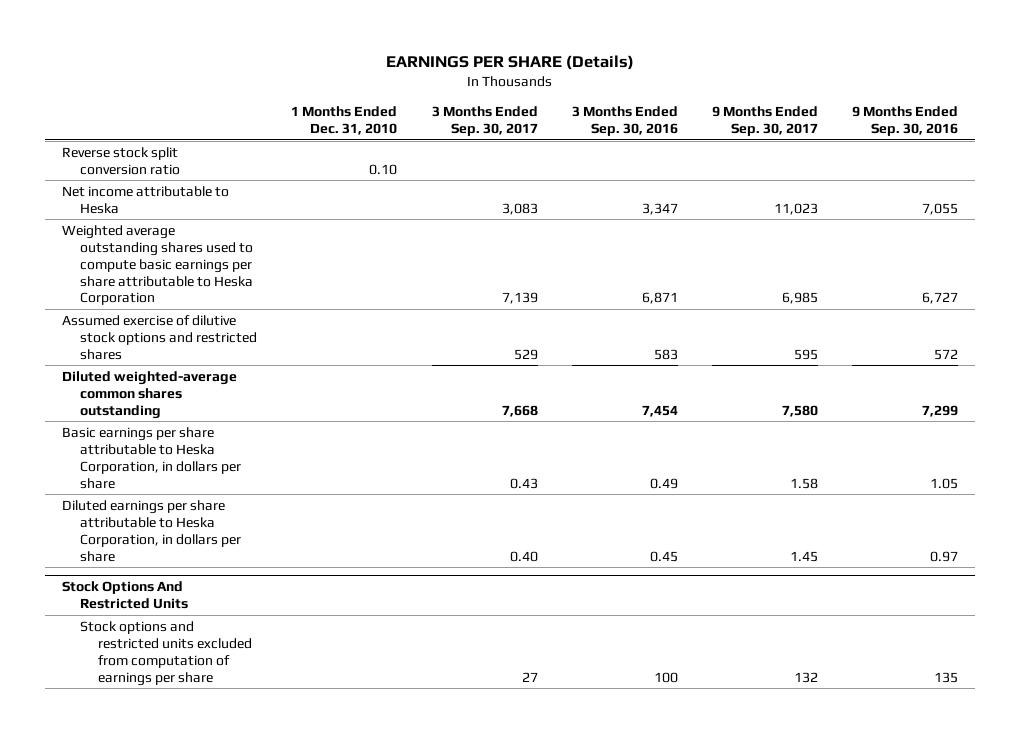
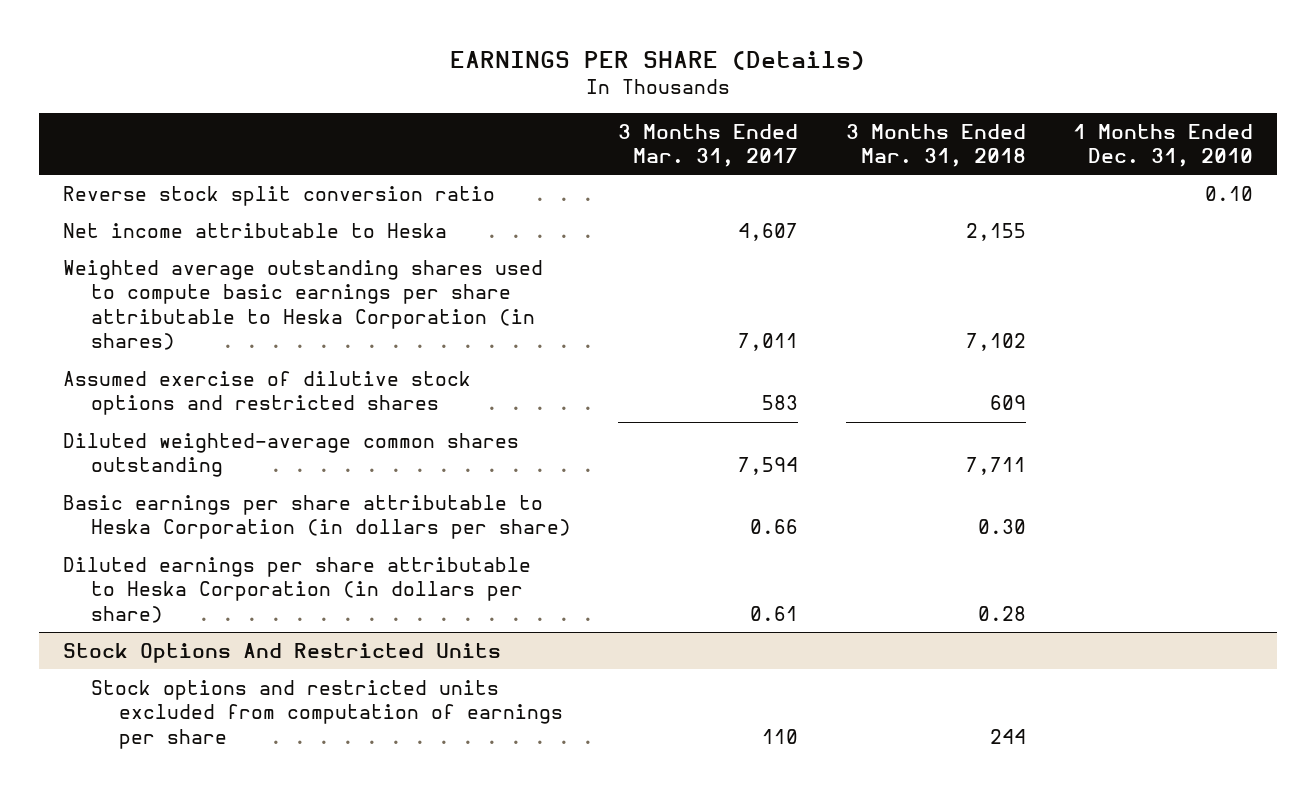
- | 1 Months Ended Dec. 31, 2010 | 3 Months Ended Sep. 30, 2017 | 3 Months Ended Sep. 30, 2016 | 9 Months Ended Sep. 30, 2017 | 9 Months Ended Sep. 30, 2016
+ | 3 Months Ended Mar. 31, 2017 | 3 Months Ended Mar. 31, 2018 | 1 Months Ended Dec. 31, 2010
- Weighted average outstanding shares used to compute basic earnings per share attributable to Heska Corporation | | 7,139 | 6,871 | 6,985 | 6,727
+ Weighted average outstanding shares used to compute basic earnings per share attributable to Heska Corporation (in shares) | 7,011 | 7,102 |
- Basic earnings per share attributable to Heska Corporation, in dollars per share | | 0.43 | 0.49 | 1.58 | 1.05
- Diluted earnings per share attributable to Heska Corporation, in dollars per share | | 0.40 | 0.45 | 1.45 | 0.97
+ Basic earnings per share attributable to Heska Corporation (in dollars per share) | 0.66 | 0.30 |
+ Diluted earnings per share attributable to Heska Corporation (in dollars per share) | 0.61 | 0.28 |

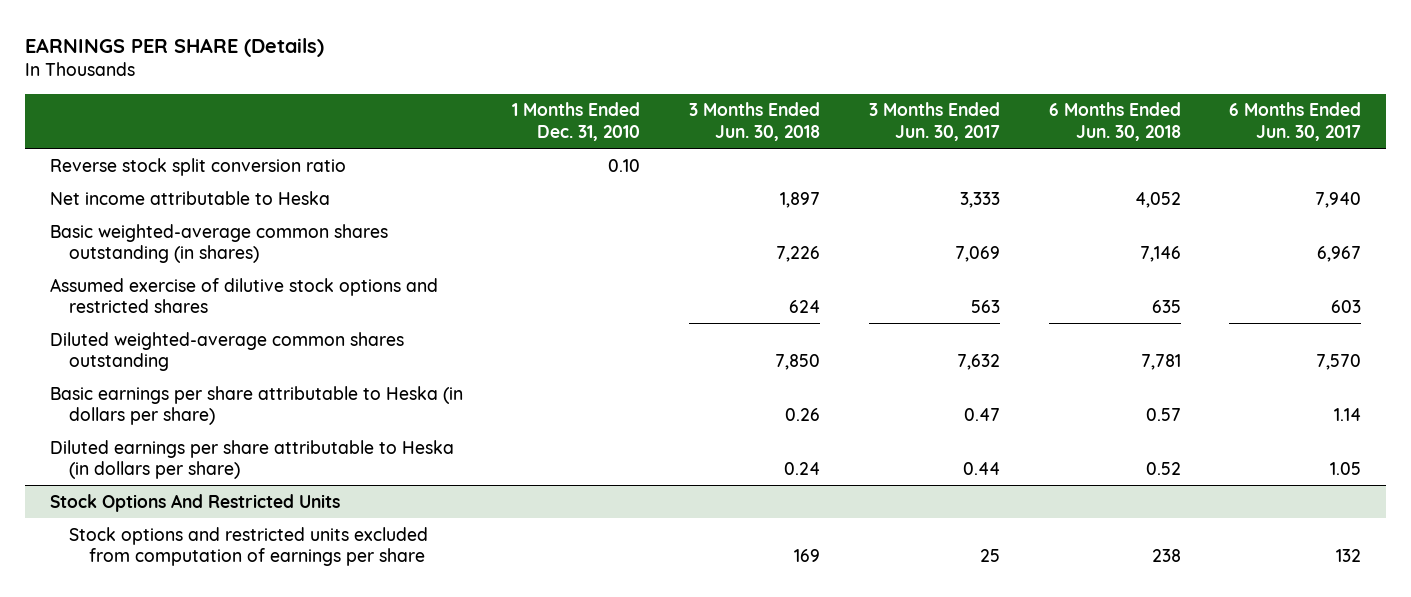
- | 3 Months Ended Mar. 31, 2017 | 3 Months Ended Mar. 31, 2018 | 1 Months Ended Dec. 31, 2010
+ | 1 Months Ended Dec. 31, 2010 | 3 Months Ended Jun. 30, 2018 | 3 Months Ended Jun. 30, 2017 | 6 Months Ended Jun. 30, 2018 | 6 Months Ended Jun. 30, 2017
- Weighted average outstanding shares used to compute basic earnings per share attributable to Heska Corporation (in shares) | 7,011 | 7,102 |
+ Basic weighted-average common shares outstanding (in shares) | | 7,226 | 7,069 | 7,146 | 6,967
- Basic earnings per share attributable to Heska Corporation (in dollars per share) | 0.66 | 0.30 |
- Diluted earnings per share attributable to Heska Corporation (in dollars per share) | 0.61 | 0.28 |
+ Basic earnings per share attributable to Heska (in dollars per share) | | 0.26 | 0.47 | 0.57 | 1.14
+ Diluted earnings per share attributable to Heska (in dollars per share) | | 0.24 | 0.44 | 0.52 | 1.05

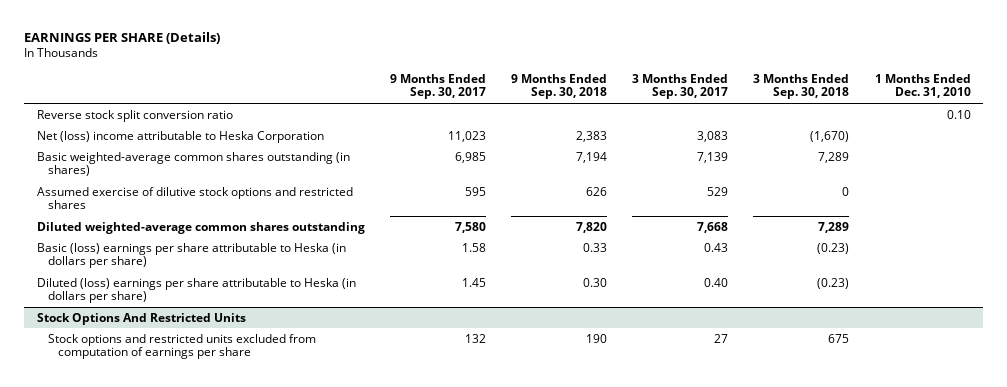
- | 1 Months Ended Dec. 31, 2010 | 3 Months Ended Jun. 30, 2018 | 3 Months Ended Jun. 30, 2017 | 6 Months Ended Jun. 30, 2018 | 6 Months Ended Jun. 30, 2017
+ | 9 Months Ended Sep. 30, 2017 | 9 Months Ended Sep. 30, 2018 | 3 Months Ended Sep. 30, 2017 | 3 Months Ended Sep. 30, 2018 | 1 Months Ended Dec. 31, 2010
- Net income attributable to Heska | | 1,897 | 3,333 | 4,052 | 7,940
+ Net (loss) income attributable to Heska Corporation | 11,023 | 2,383 | 3,083 | (1,670) |
- Basic earnings per share attributable to Heska (in dollars per share) | | 0.26 | 0.47 | 0.57 | 1.14
- Diluted earnings per share attributable to Heska (in dollars per share) | | 0.24 | 0.44 | 0.52 | 1.05
+ Basic (loss) earnings per share attributable to Heska (in dollars per share) | 1.58 | 0.33 | 0.43 | (0.23) |
+ Diluted (loss) earnings per share attributable to Heska (in dollars per share) | 1.45 | 0.30 | 0.40 | (0.23) |

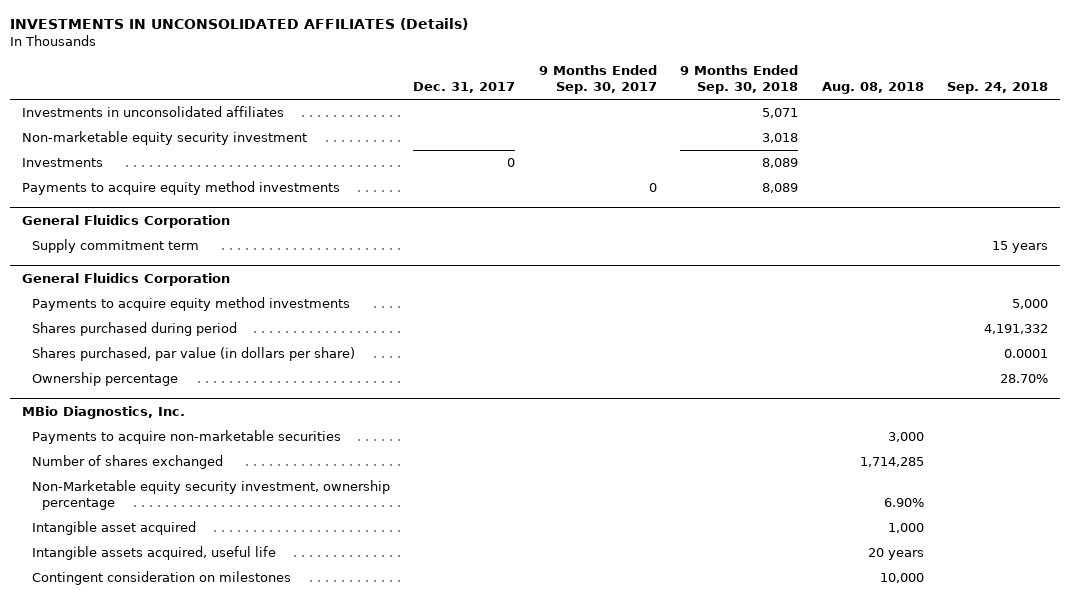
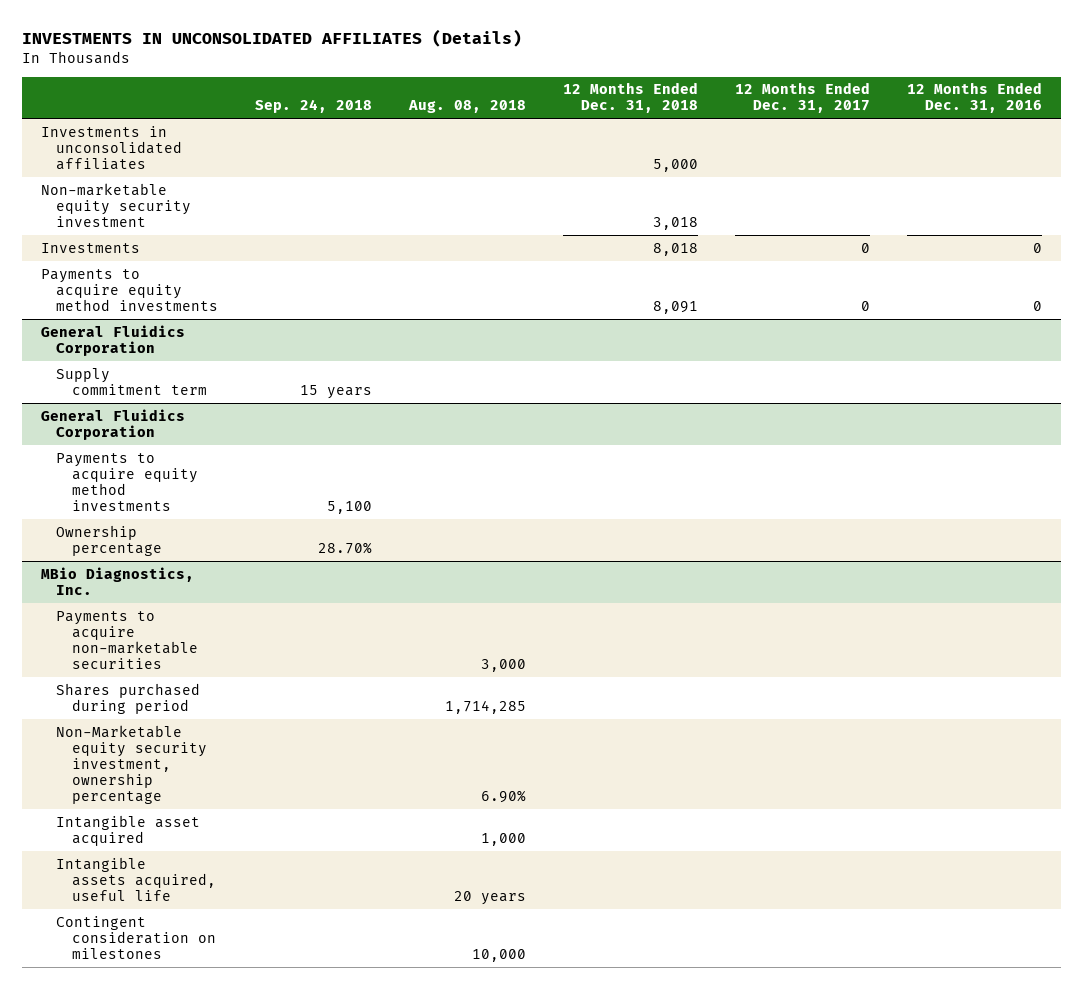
- | Dec. 31, 2017 | 9 Months Ended Sep. 30, 2017 | 9 Months Ended Sep. 30, 2018 | Aug. 08, 2018 | Sep. 24, 2018
+ | Sep. 24, 2018 | Aug. 08, 2018 | 12 Months Ended Dec. 31, 2018 | 12 Months Ended Dec. 31, 2017 | 12 Months Ended Dec. 31, 2016
@ General Fluidics Corporation
- Payments to acquire equity method investments | | | | | 5,000
- Shares purchased during period | | | | | 4,191,332
- Shares purchased, par value (in dollars per share) | | | | | 0.0001
+ Payments to acquire equity method investments | 5,100 | | | |
@ MBio Diagnostics, Inc.
- Number of shares exchanged | | | | 1,714,285 |
+ Shares purchased during period | | 1,714,285 | | |

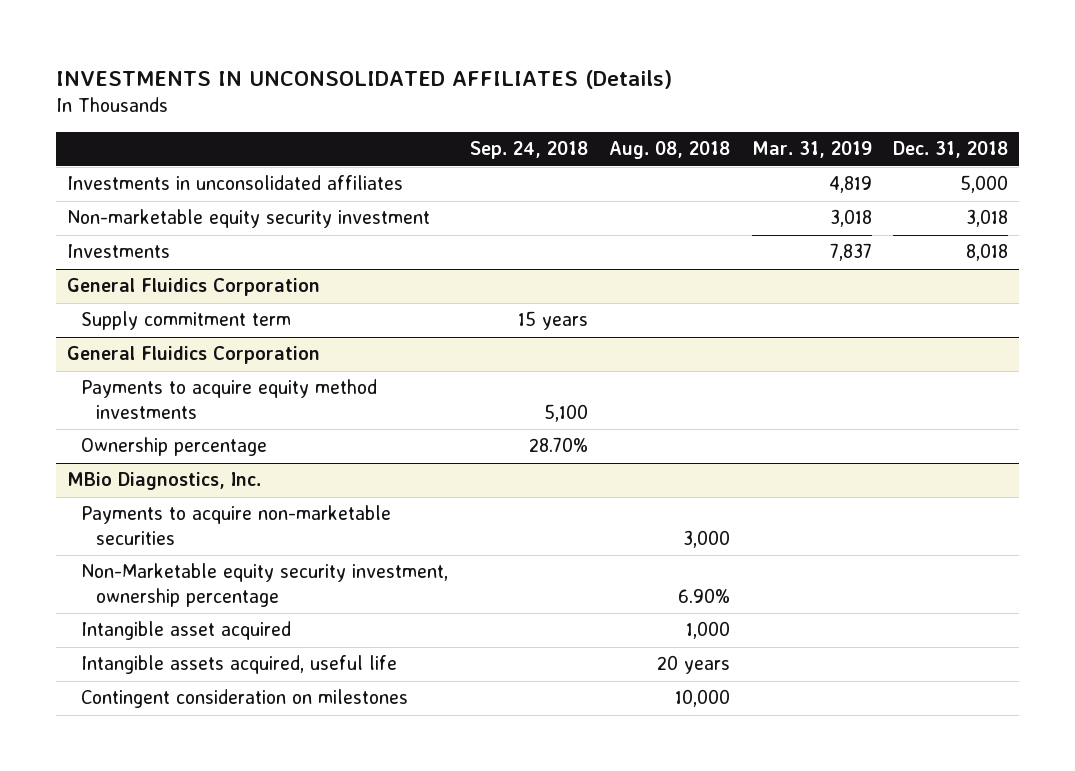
- | Sep. 24, 2018 | Aug. 08, 2018 | 12 Months Ended Dec. 31, 2018 | 12 Months Ended Dec. 31, 2017 | 12 Months Ended Dec. 31, 2016
+ | Sep. 24, 2018 | Aug. 08, 2018 | Mar. 31, 2019 | Dec. 31, 2018
- Payments to acquire equity method investments | | | 8,091 | 0 | 0
@ MBio Diagnostics, Inc.
- Shares purchased during period | | 1,714,285 | | |

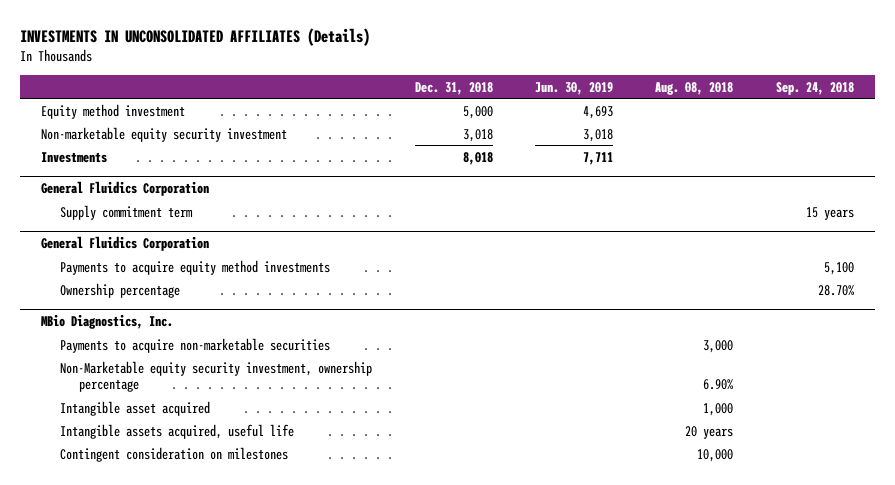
- | Sep. 24, 2018 | Aug. 08, 2018 | Mar. 31, 2019 | Dec. 31, 2018
+ | Dec. 31, 2018 | Jun. 30, 2019 | Aug. 08, 2018 | Sep. 24, 2018
- Investments in unconsolidated affiliates | | | 4,819 | 5,000
+ Equity method investment | 5,000 | 4,693 | |

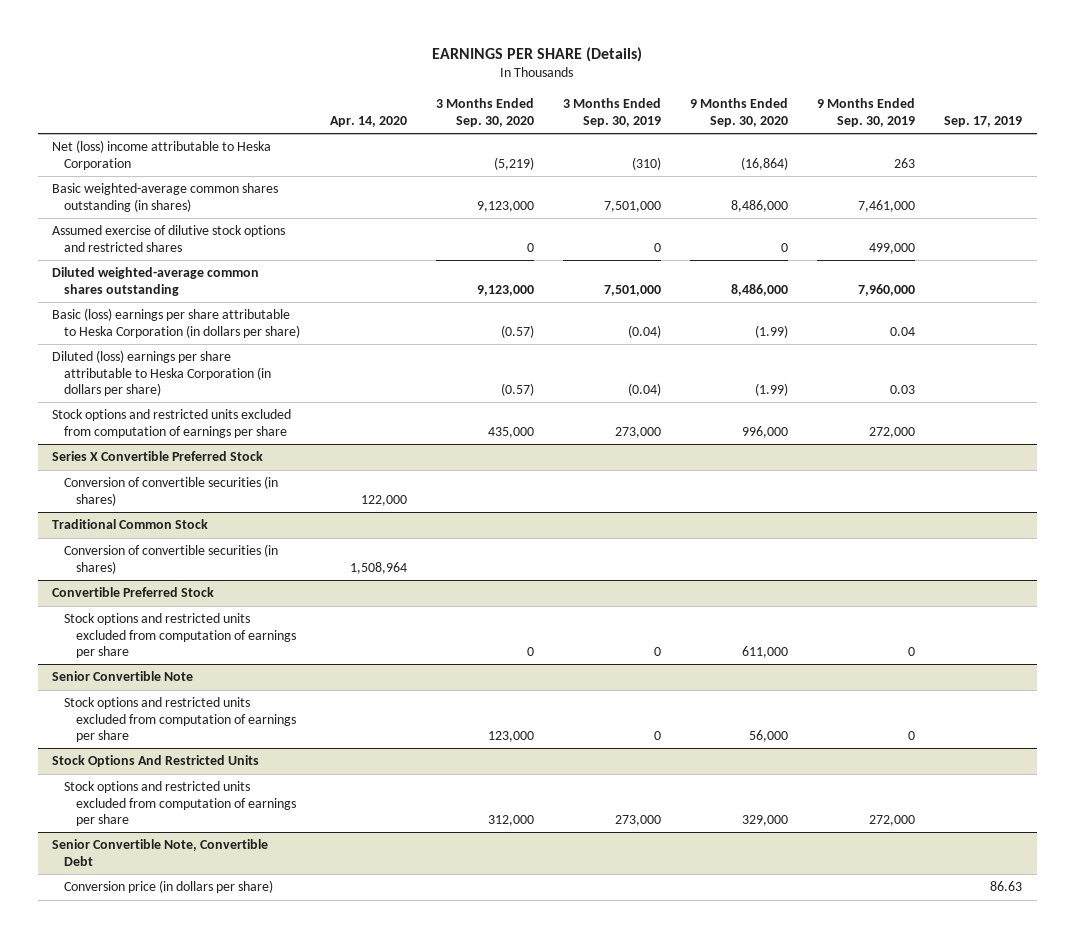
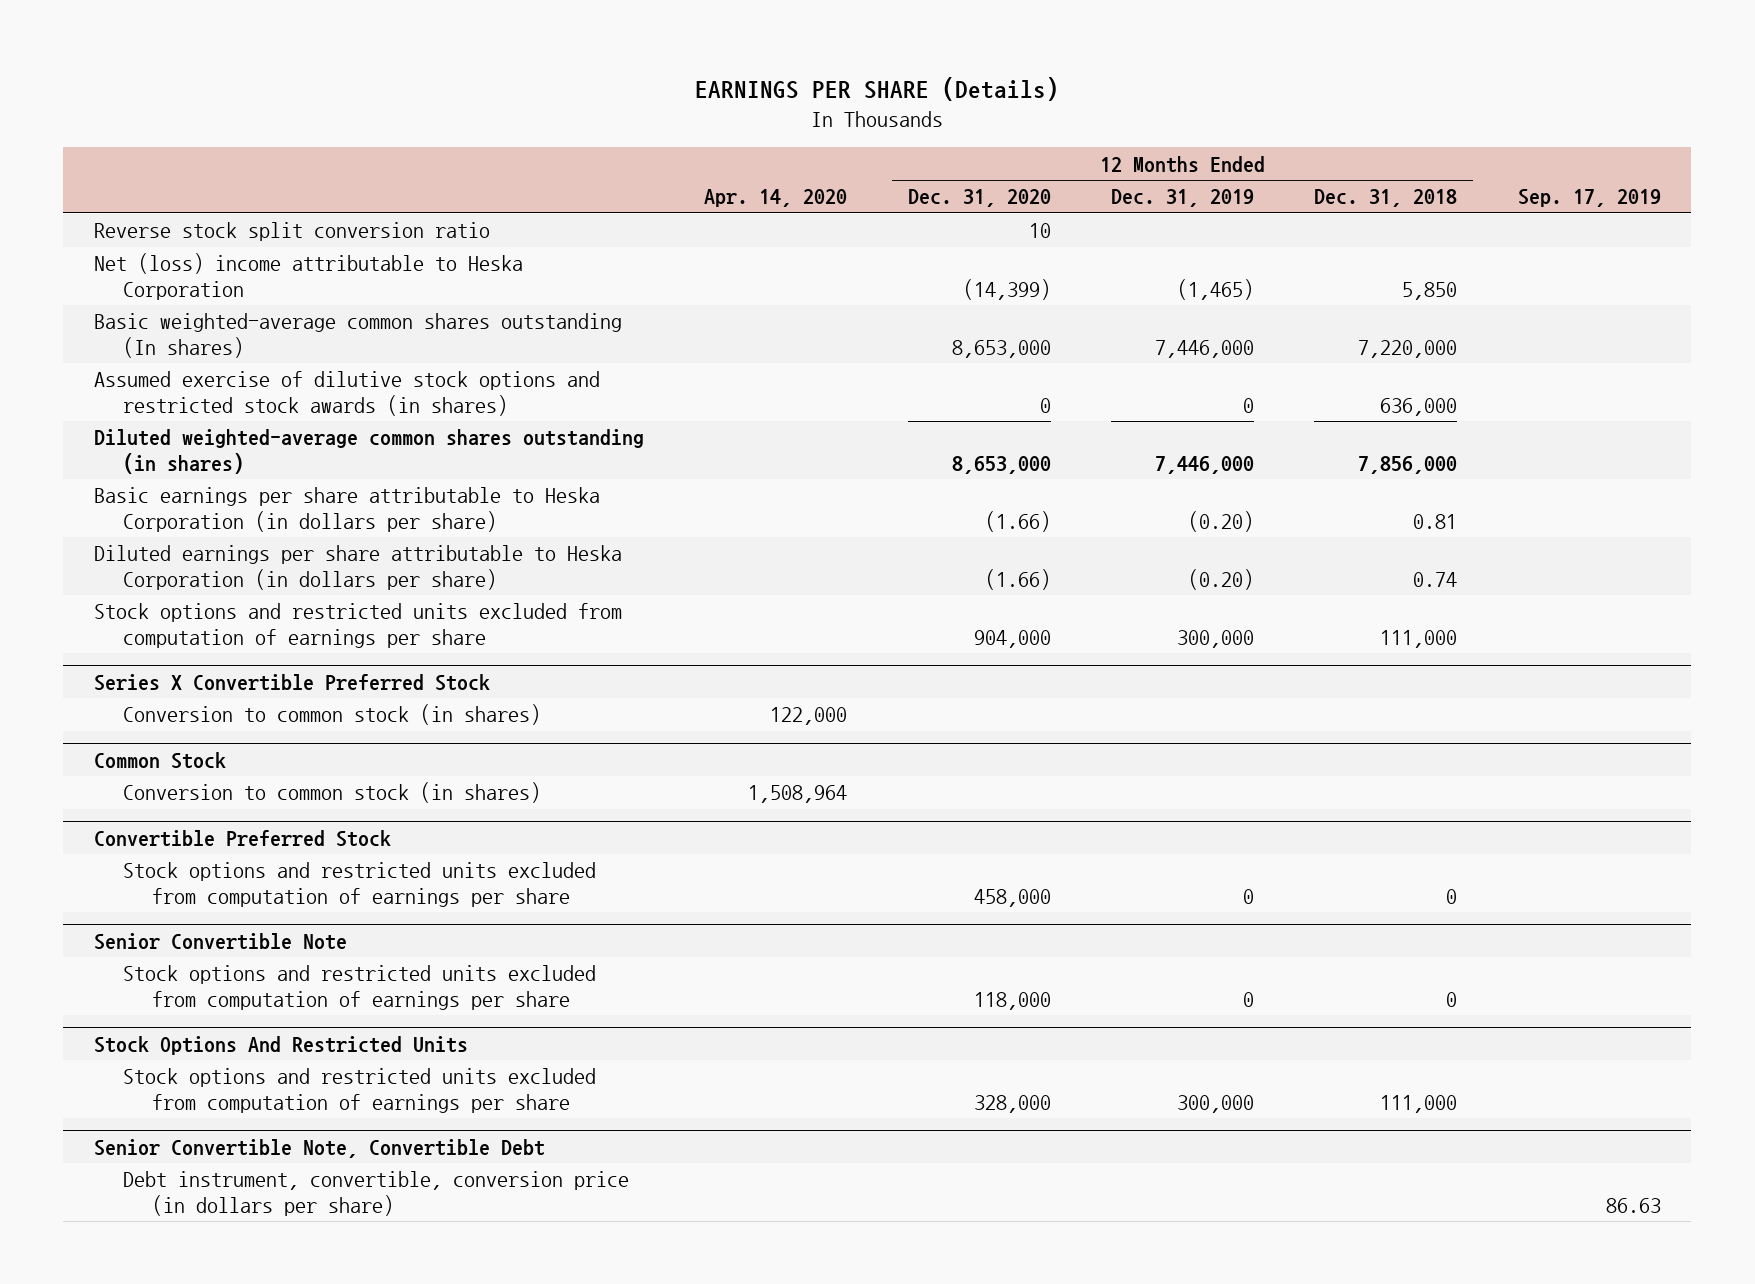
- | Apr. 14, 2020 | 3 Months Ended Sep. 30, 2020 | 3 Months Ended Sep. 30, 2019 | 9 Months Ended Sep. 30, 2020 | 9 Months Ended Sep. 30, 2019 | Sep. 17, 2019
+ | Apr. 14, 2020 | 12 Months Ended Dec. 31, 2020 | 12 Months Ended Dec. 31, 2019 | 12 Months Ended Dec. 31, 2018 | Sep. 17, 2019
+ Reverse stock split conversion ratio | | 10 | | |
- Basic weighted-average common shares outstanding (in shares) | | 9,123,000 | 7,501,000 | 8,486,000 | 7,461,000 |
- Assumed exercise of dilutive stock options and restricted shares | | 0 | 0 | 0 | 499,000 |
- Diluted weighted-average common shares outstanding | | 9,123,000 | 7,501,000 | 8,486,000 | 7,960,000 |
- Basic (loss) earnings per share attributable to Heska Corporation (in dollars per share) | | (0.57) | (0.04) | (1.99) | 0.04 |
- Diluted (loss) earnings per share attributable to Heska Corporation (in dollars per share) | | (0.57) | (0.04) | (1.99) | 0.03 |
+ Basic weighted-average common shares outstanding (In shares) | | 8,653,000 | 7,446,000 | 7,220,000 |
+ Assumed exercise of dilutive stock options and restricted stock awards (in shares) | | 0 | 0 | 636,000 |
+ Diluted weighted-average common shares outstanding (in shares) | | 8,653,000 | 7,446,000 | 7,856,000 |
+ Basic earnings per share attributable to Heska Corporation (in dollars per share) | | (1.66) | (0.20) | 0.81 |
+ Diluted earnings per share attributable to Heska Corporation (in dollars per share) | | (1.66) | (0.20) | 0.74 |
@ Series X Convertible Preferred Stock
- Conversion of convertible securities (in shares) | 122,000 | | | | |
- Traditional Common Stock
- Conversion of convertible securities (in shares) | 1,508,964 | | | | |
@ Series X Convertible Preferred Stock
+ Conversion to common stock (in shares) | 122,000 | | | |
+ Common Stock
+ Conversion to common stock (in shares) | 1,508,964 | | | |
@ Senior Convertible Note, Convertible Debt
- Conversion price (in dollars per share) | | | | | | 86.63
+ Debt instrument, convertible, conversion price (in dollars per share) | | | | | 86.63

